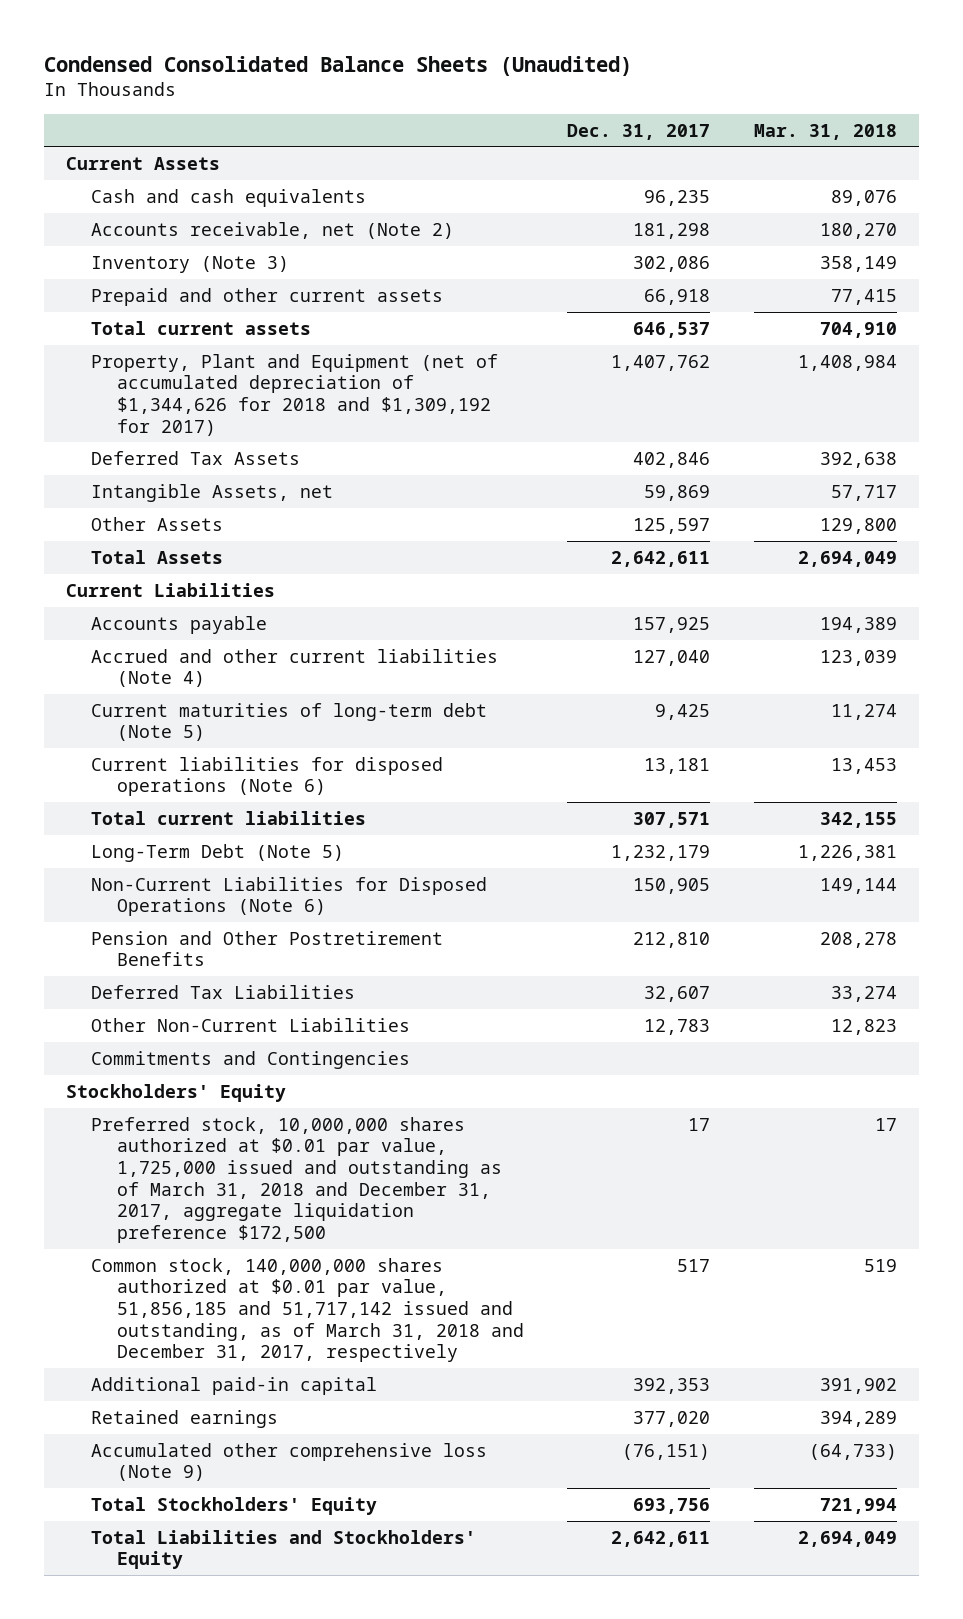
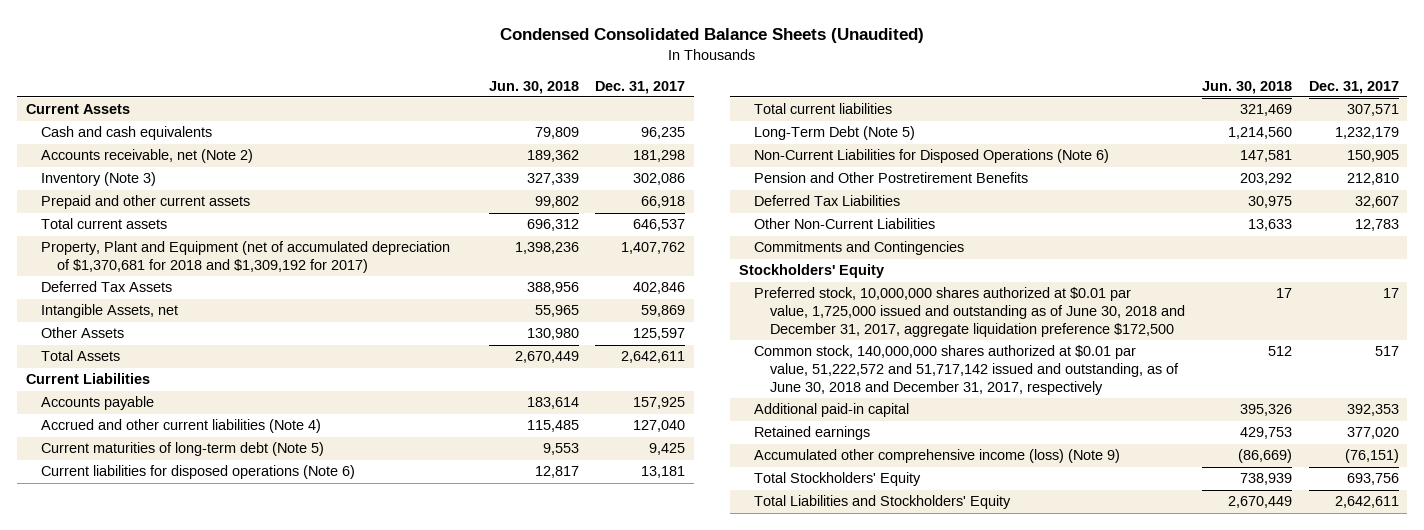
- | Dec. 31, 2017 | Mar. 31, 2018
+ | Jun. 30, 2018 | Dec. 31, 2017
- Property, Plant and Equipment (net of accumulated depreciation of $1,344,626 for 2018 and $1,309,192 for 2017) | 1,407,762 | 1,408,984
+ Property, Plant and Equipment (net of accumulated depreciation of $1,370,681 for 2018 and $1,309,192 for 2017) | 1,398,236 | 1,407,762
- Preferred stock, 10,000,000 shares authorized at $0.01 par value, 1,725,000 issued and outstanding as of March 31, 2018 and December 31, 2017, aggregate liquidation preference $172,500 | 17 | 17
- Common stock, 140,000,000 shares authorized at $0.01 par value, 51,856,185 and 51,717,142 issued and outstanding, as of March 31, 2018 and December 31, 2017, respectively | 517 | 519
+ Preferred stock, 10,000,000 shares authorized at $0.01 par value, 1,725,000 issued and outstanding as of June 30, 2018 and December 31, 2017, aggregate liquidation preference $172,500 | 17 | 17
+ Common stock, 140,000,000 shares authorized at $0.01 par value, 51,222,572 and 51,717,142 issued and outstanding, as of June 30, 2018 and December 31, 2017, respectively | 512 | 517
- Accumulated other comprehensive loss (Note 9) | (76,151) | (64,733)
+ Accumulated other comprehensive income (loss) (Note 9) | (86,669) | (76,151)

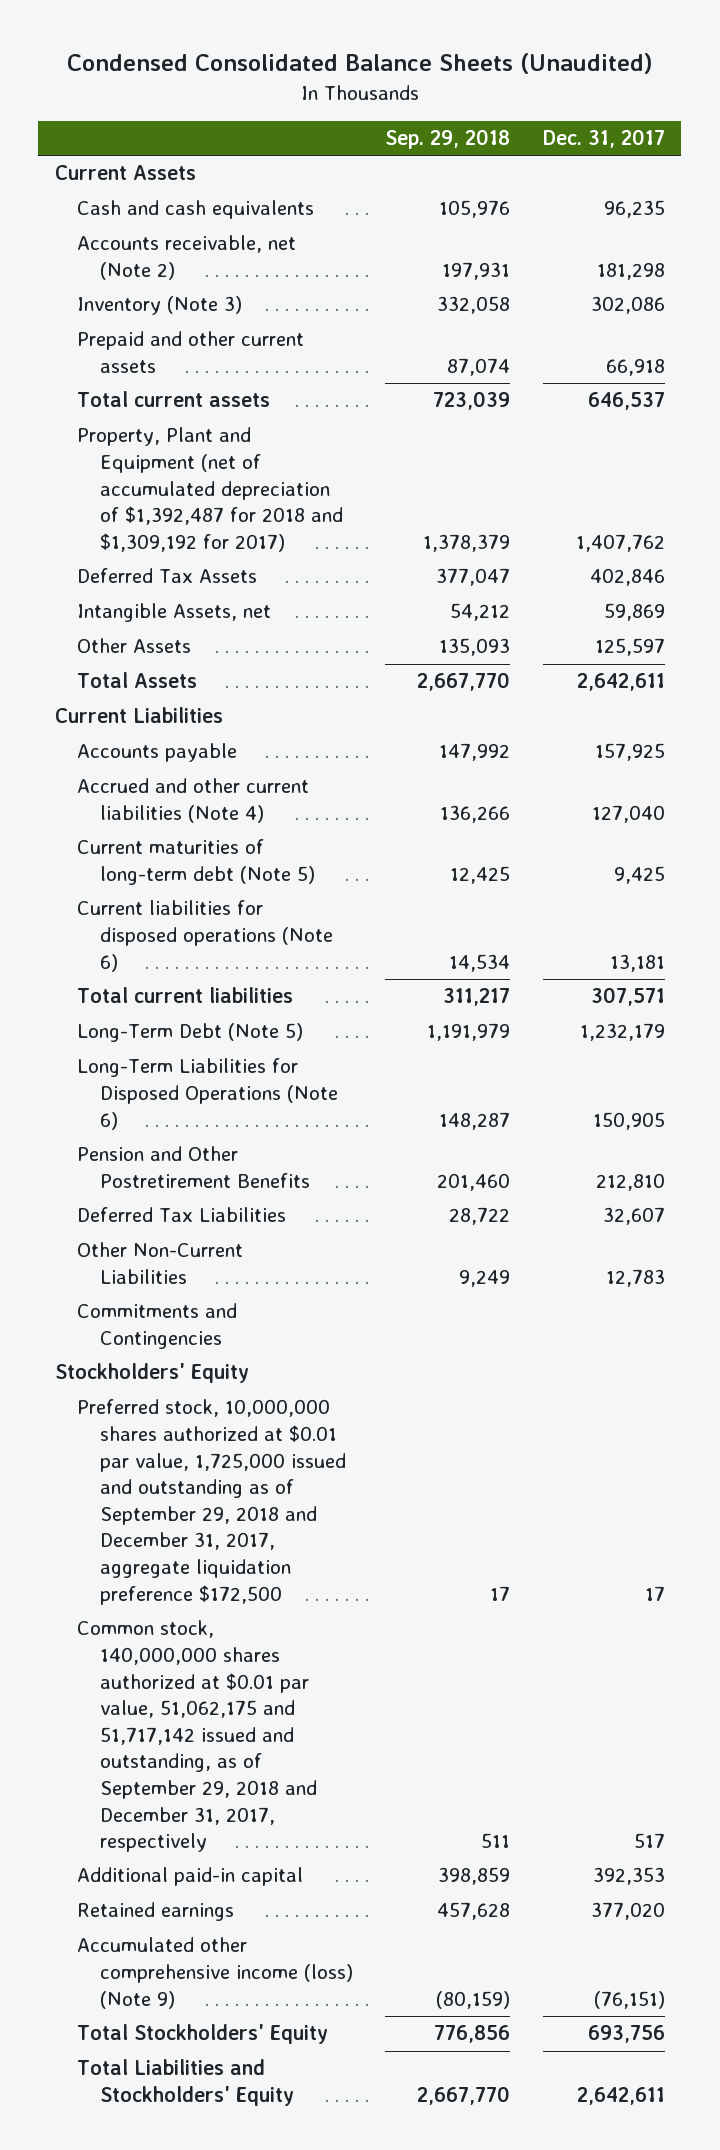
- | Jun. 30, 2018 | Dec. 31, 2017
+ | Sep. 29, 2018 | Dec. 31, 2017
- Property, Plant and Equipment (net of accumulated depreciation of $1,370,681 for 2018 and $1,309,192 for 2017) | 1,398,236 | 1,407,762
+ Property, Plant and Equipment (net of accumulated depreciation of $1,392,487 for 2018 and $1,309,192 for 2017) | 1,378,379 | 1,407,762
- Non-Current Liabilities for Disposed Operations (Note 6) | 147,581 | 150,905
+ Long-Term Liabilities for Disposed Operations (Note 6) | 148,287 | 150,905
- Preferred stock, 10,000,000 shares authorized at $0.01 par value, 1,725,000 issued and outstanding as of June 30, 2018 and December 31, 2017, aggregate liquidation preference $172,500 | 17 | 17
- Common stock, 140,000,000 shares authorized at $0.01 par value, 51,222,572 and 51,717,142 issued and outstanding, as of June 30, 2018 and December 31, 2017, respectively | 512 | 517
+ Preferred stock, 10,000,000 shares authorized at $0.01 par value, 1,725,000 issued and outstanding as of September 29, 2018 and December 31, 2017, aggregate liquidation preference $172,500 | 17 | 17
+ Common stock, 140,000,000 shares authorized at $0.01 par value, 51,062,175 and 51,717,142 issued and outstanding, as of September 29, 2018 and December 31, 2017, respectively | 511 | 517

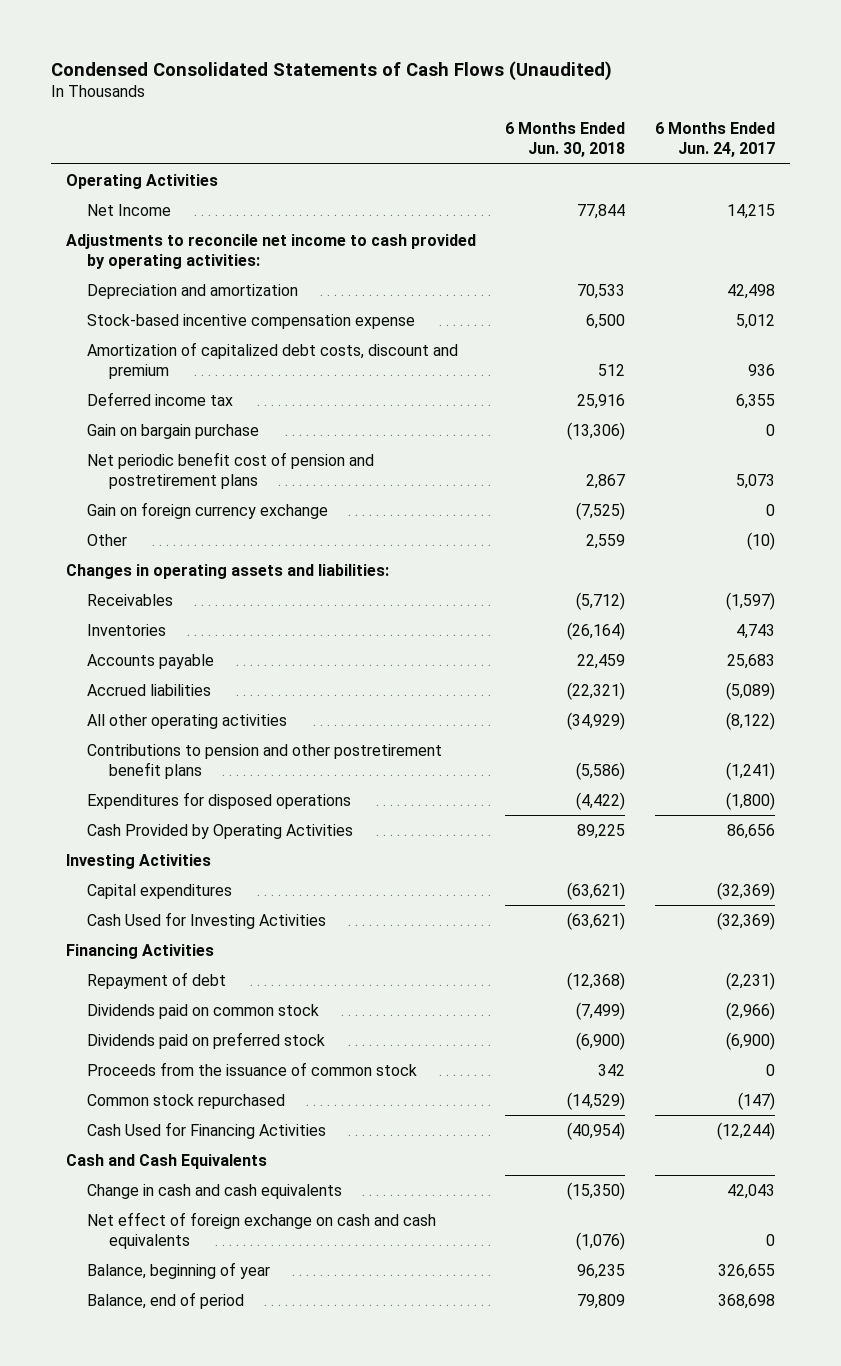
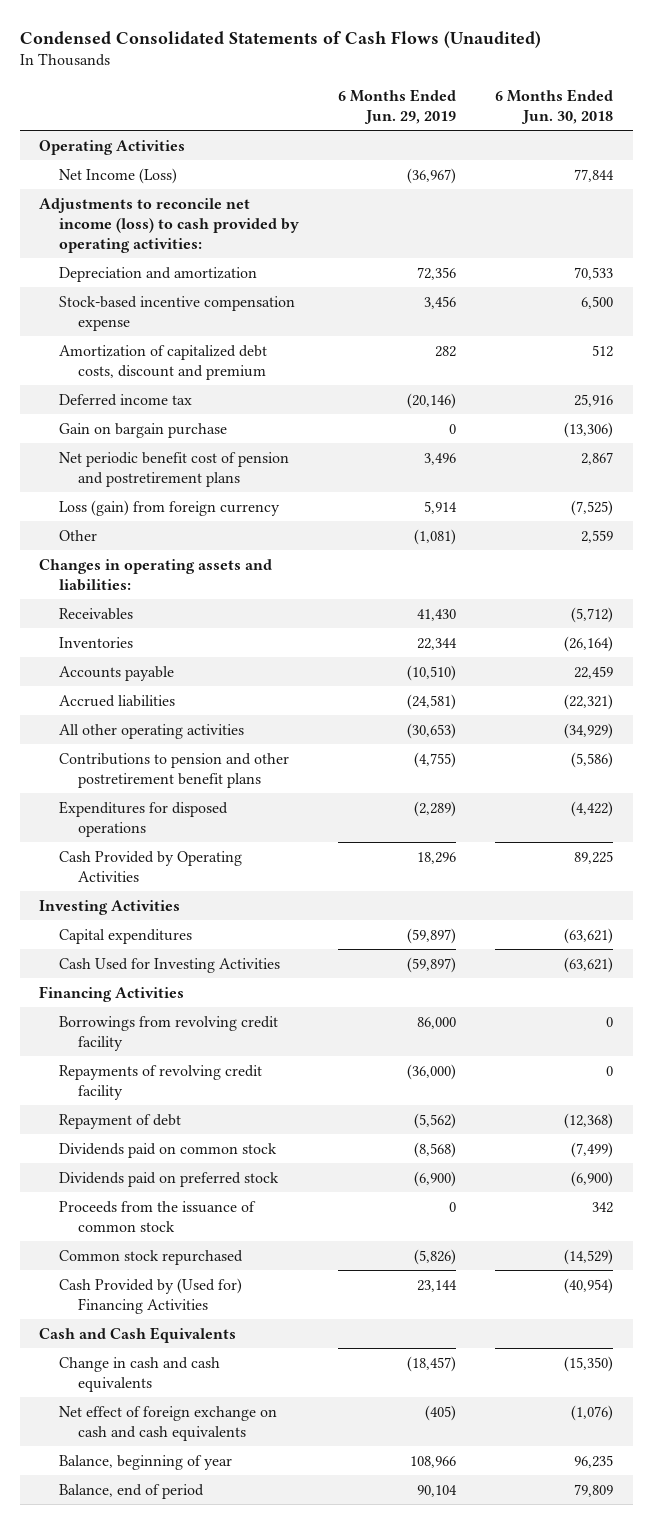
- | 6 Months Ended Jun. 30, 2018 | 6 Months Ended Jun. 24, 2017
+ | 6 Months Ended Jun. 29, 2019 | 6 Months Ended Jun. 30, 2018
- Net Income | 77,844 | 14,215
- Adjustments to reconcile net income to cash provided by operating activities:
+ Net Income (Loss) | (36,967) | 77,844
+ Adjustments to reconcile net income (loss) to cash provided by operating activities:
- Gain on foreign currency exchange | (7,525) | 0
+ Loss (gain) from foreign currency | 5,914 | (7,525)
+ Borrowings from revolving credit facility | 86,000 | 0
+ Repayments of revolving credit facility | (36,000) | 0
- Cash Used for Financing Activities | (40,954) | (12,244)
+ Cash Provided by (Used for) Financing Activities | 23,144 | (40,954)

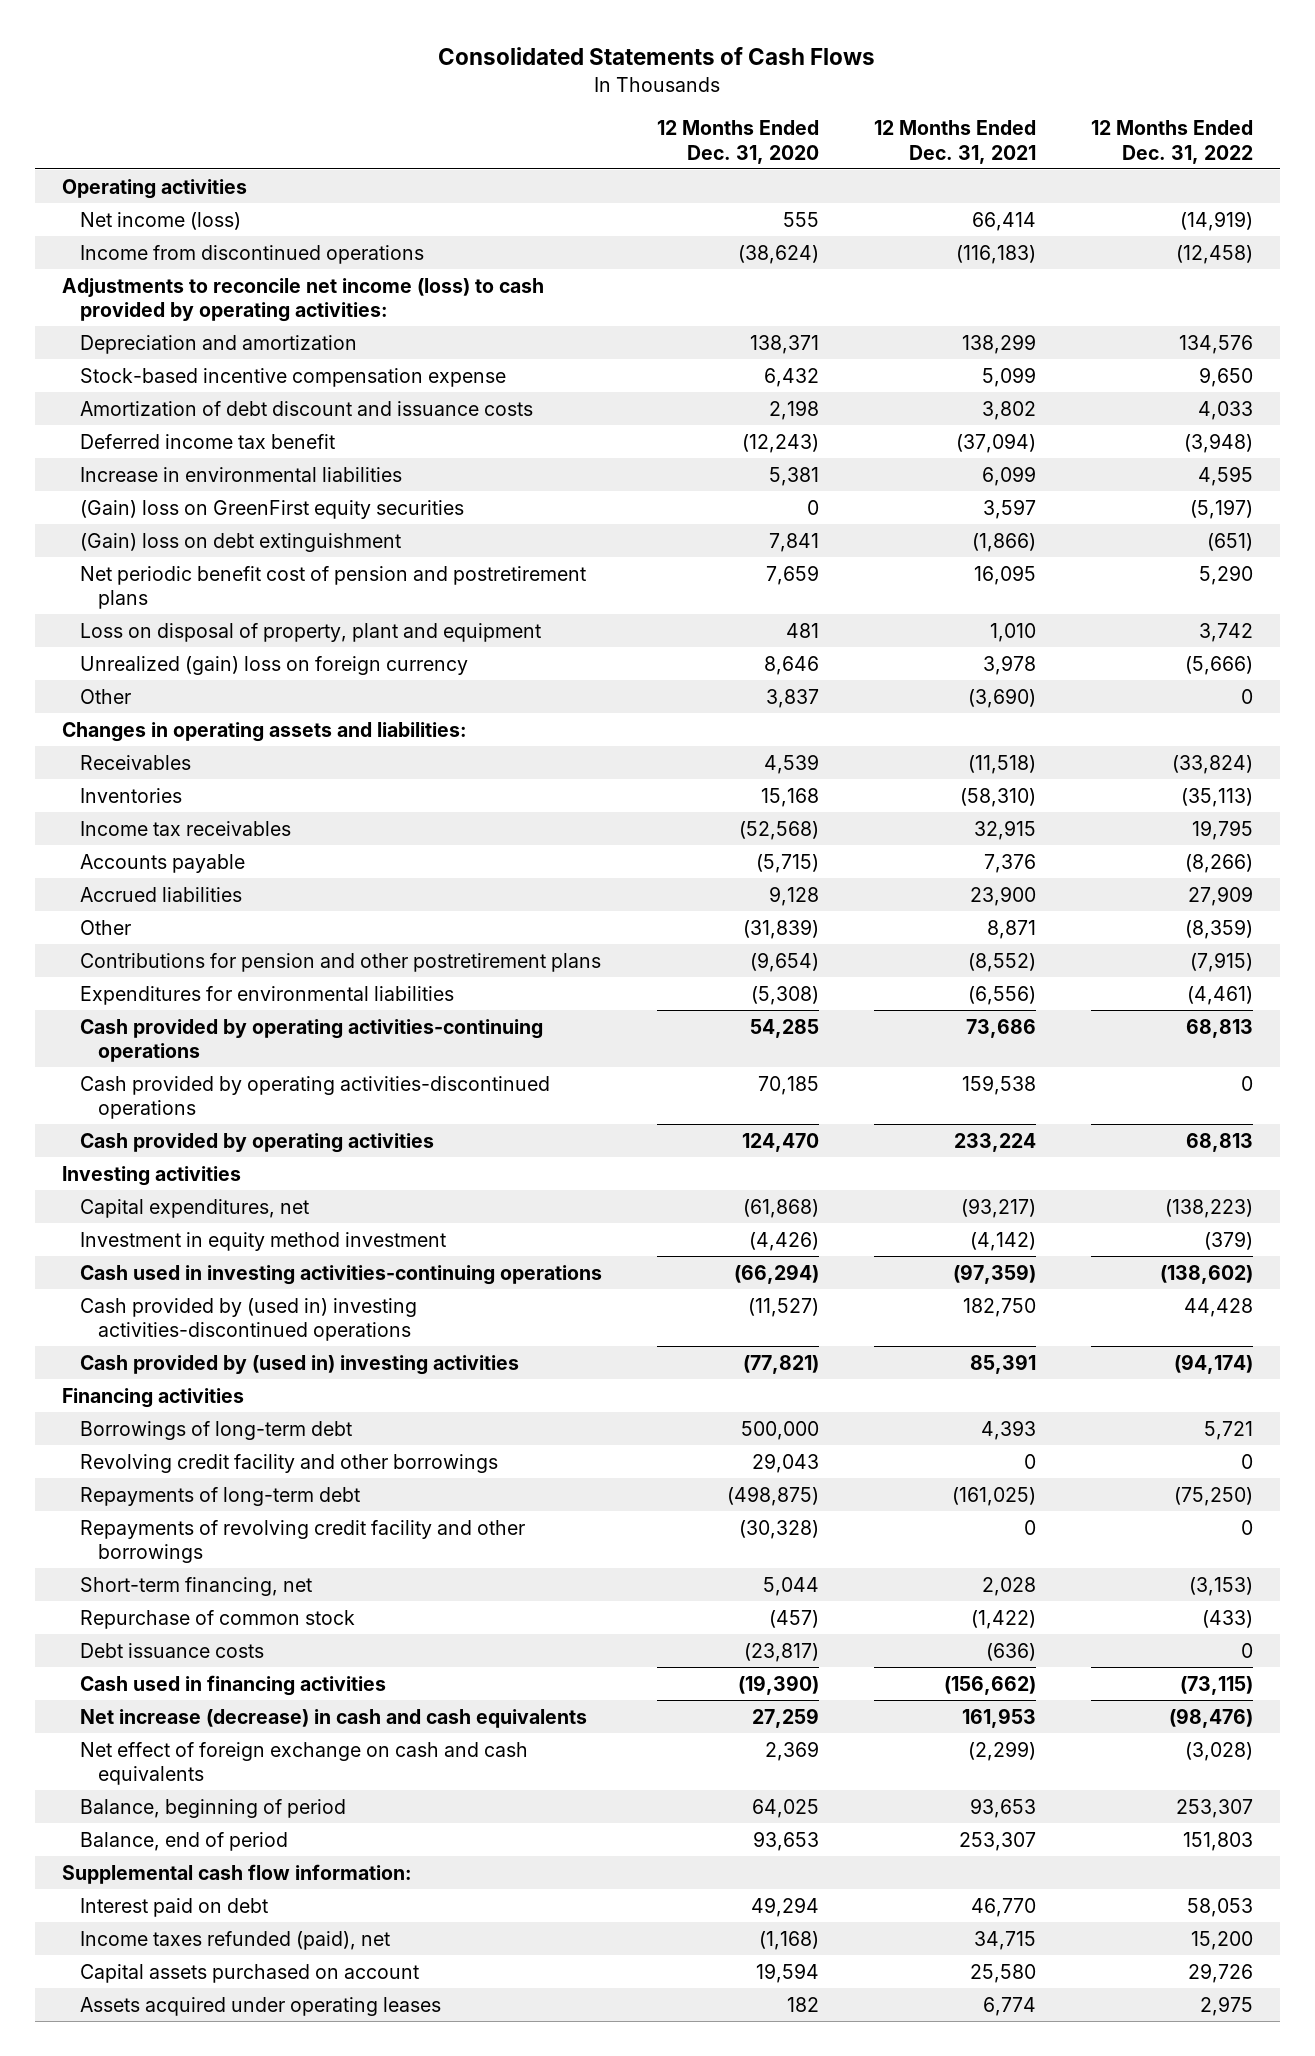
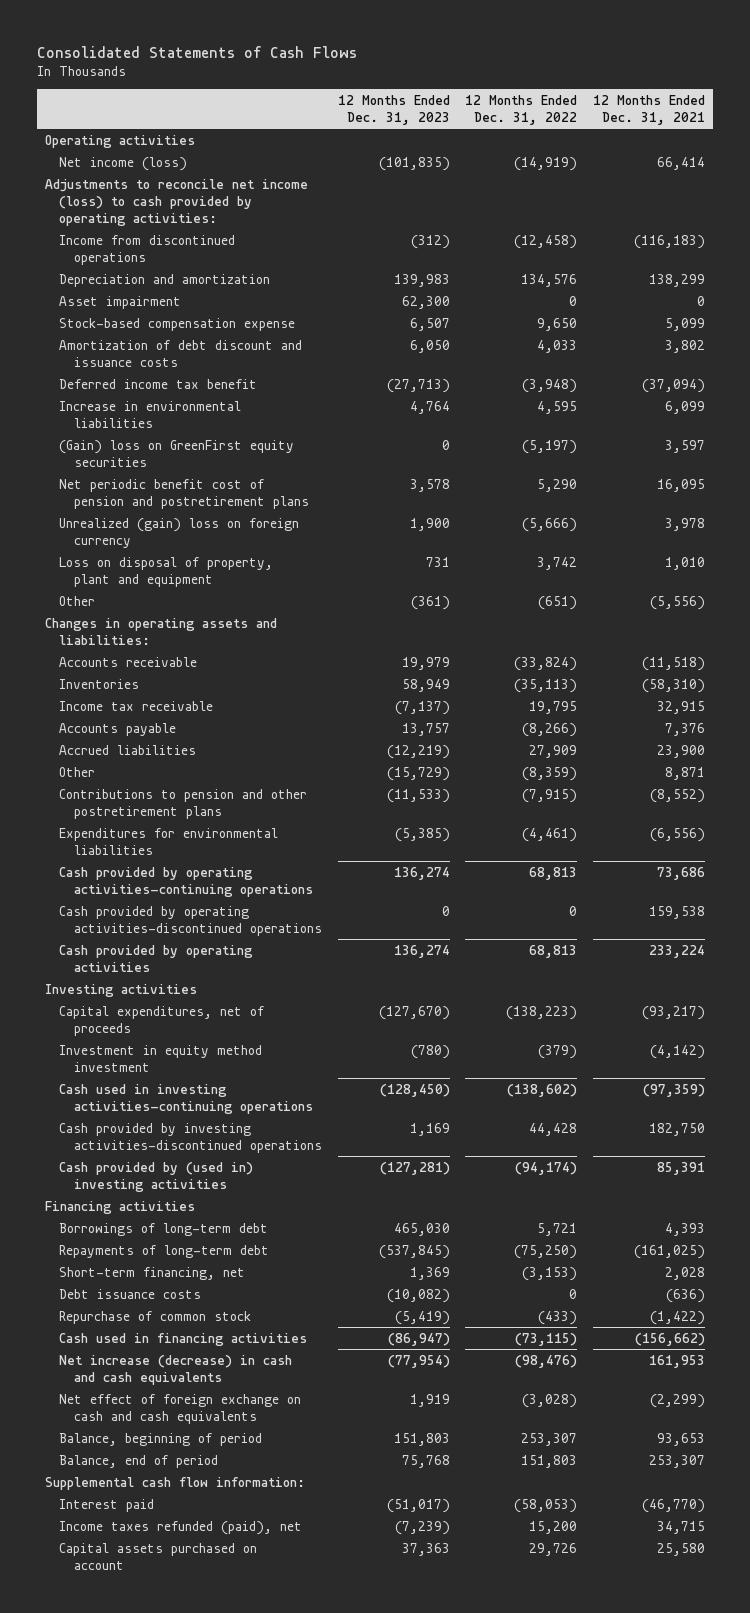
- | 12 Months Ended Dec. 31, 2020 | 12 Months Ended Dec. 31, 2021 | 12 Months Ended Dec. 31, 2022
+ | 12 Months Ended Dec. 31, 2023 | 12 Months Ended Dec. 31, 2022 | 12 Months Ended Dec. 31, 2021
moved down: Income from discontinued operations | (312) | (12,458) | (116,183)
- Stock-based incentive compensation expense | 6,432 | 5,099 | 9,650
+ Asset impairment | 62,300 | 0 | 0
+ Stock-based compensation expense | 6,507 | 9,650 | 5,099
- (Gain) loss on debt extinguishment | 7,841 | (1,866) | (651)
- Other | 3,837 | (3,690) | 0
moved down: Loss on disposal of property, plant and equipment | 731 | 3,742 | 1,010
+ Other | (361) | (651) | (5,556)
- Receivables | 4,539 | (11,518) | (33,824)
+ Accounts receivable | 19,979 | (33,824) | (11,518)
- Income tax receivables | (52,568) | 32,915 | 19,795
+ Income tax receivable | (7,137) | 19,795 | 32,915
- Contributions for pension and other postretirement plans | (9,654) | (8,552) | (7,915)
+ Contributions to pension and other postretirement plans | (11,533) | (7,915) | (8,552)
- Capital expenditures, net | (61,868) | (93,217) | (138,223)
+ Capital expenditures, net of proceeds | (127,670) | (138,223) | (93,217)
- Cash provided by (used in) investing activities-discontinued operations | (11,527) | 182,750 | 44,428
+ Cash provided by investing activities-discontinued operations | 1,169 | 44,428 | 182,750
- Revolving credit facility and other borrowings | 29,043 | 0 | 0
- Repayments of revolving credit facility and other borrowings | (30,328) | 0 | 0
moved down: Repurchase of common stock | (5,419) | (433) | (1,422)
- Interest paid on debt | 49,294 | 46,770 | 58,053
+ Interest paid | (51,017) | (58,053) | (46,770)
- Assets acquired under operating leases | 182 | 6,774 | 2,975

